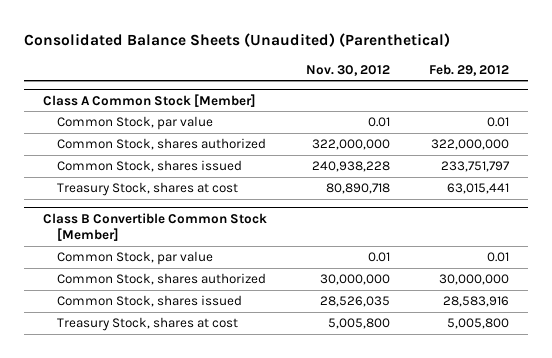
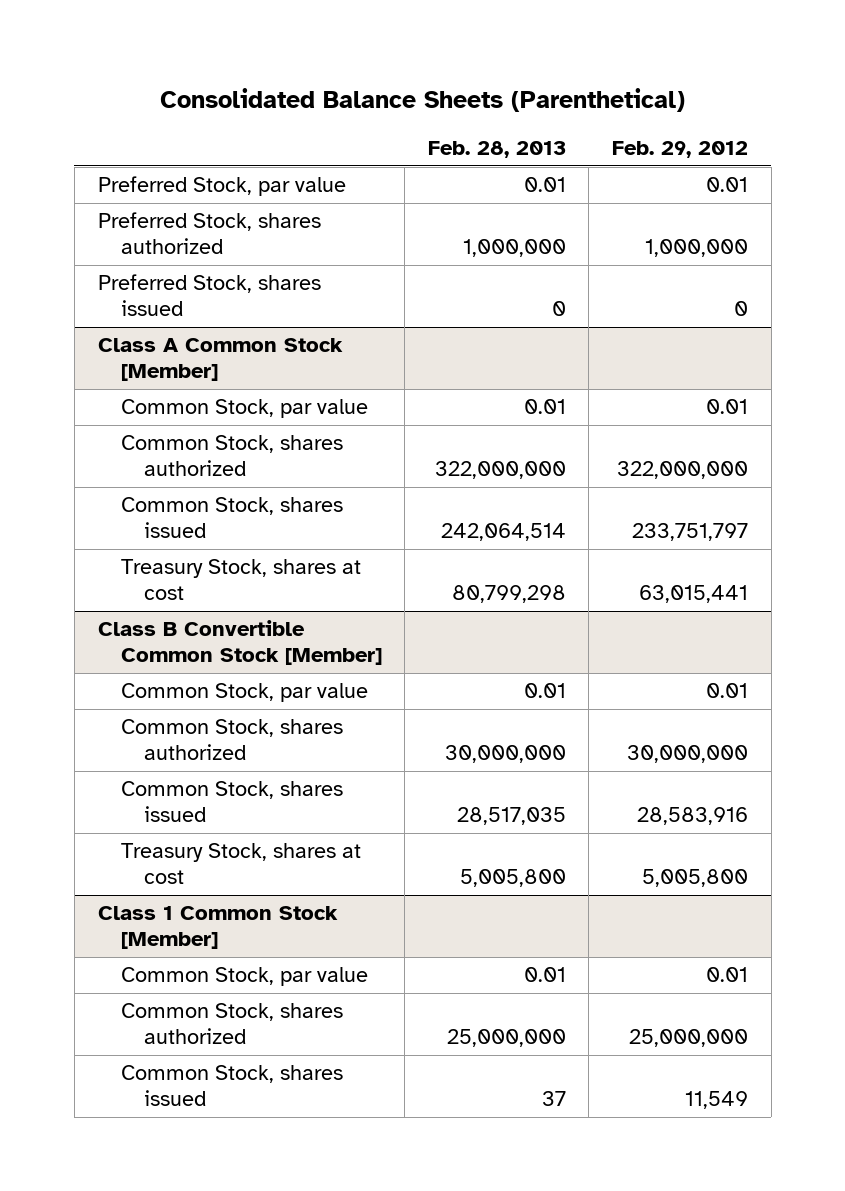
- Consolidated Balance Sheets (Unaudited) (Parenthetical)
+ Consolidated Balance Sheets (Parenthetical)
- | Nov. 30, 2012 | Feb. 29, 2012
+ | Feb. 28, 2013 | Feb. 29, 2012
+ Preferred Stock, par value | 0.01 | 0.01
+ Preferred Stock, shares authorized | 1,000,000 | 1,000,000
+ Preferred Stock, shares issued | 0 | 0
+ Class 1 Common Stock [Member]
+ Common Stock, par value | 0.01 | 0.01
+ Common Stock, shares authorized | 25,000,000 | 25,000,000
+ Common Stock, shares issued | 37 | 11,549

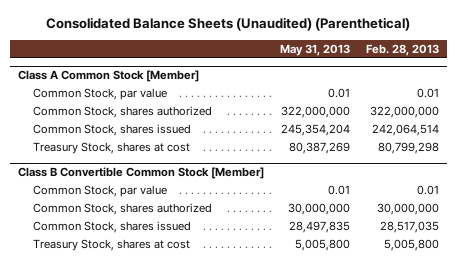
- Consolidated Balance Sheets (Parenthetical)
+ Consolidated Balance Sheets (Unaudited) (Parenthetical)
- | Feb. 28, 2013 | Feb. 29, 2012
+ | May 31, 2013 | Feb. 28, 2013
- Preferred Stock, par value | 0.01 | 0.01
- Preferred Stock, shares authorized | 1,000,000 | 1,000,000
- Preferred Stock, shares issued | 0 | 0
- Class 1 Common Stock [Member]
- Common Stock, par value | 0.01 | 0.01
- Common Stock, shares authorized | 25,000,000 | 25,000,000
- Common Stock, shares issued | 37 | 11,549

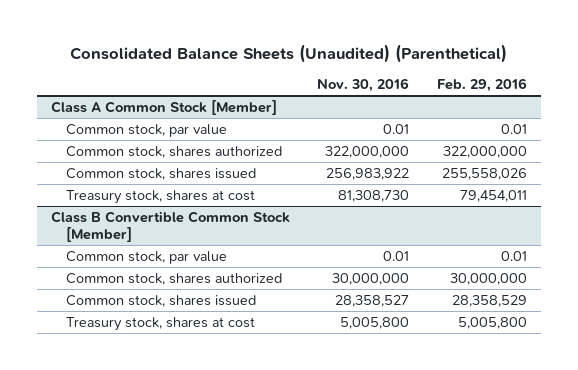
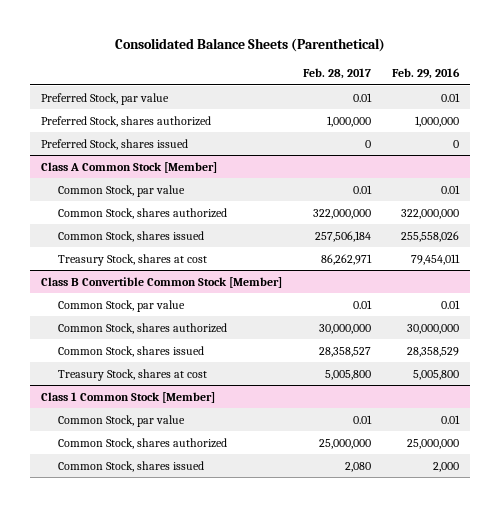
- Consolidated Balance Sheets (Unaudited) (Parenthetical)
+ Consolidated Balance Sheets (Parenthetical)
- | Nov. 30, 2016 | Feb. 29, 2016
+ | Feb. 28, 2017 | Feb. 29, 2016
+ Preferred Stock, par value | 0.01 | 0.01
+ Preferred Stock, shares authorized | 1,000,000 | 1,000,000
+ Preferred Stock, shares issued | 0 | 0
@ Class A Common Stock [Member]
- Common stock, par value | 0.01 | 0.01
- Common stock, shares authorized | 322,000,000 | 322,000,000
- Common stock, shares issued | 256,983,922 | 255,558,026
- Treasury stock, shares at cost | 81,308,730 | 79,454,011
+ Common Stock, par value | 0.01 | 0.01
+ Common Stock, shares authorized | 322,000,000 | 322,000,000
+ Common Stock, shares issued | 257,506,184 | 255,558,026
+ Treasury Stock, shares at cost | 86,262,971 | 79,454,011
@ Class B Convertible Common Stock [Member]
- Common stock, par value | 0.01 | 0.01
- Common stock, shares authorized | 30,000,000 | 30,000,000
- Common stock, shares issued | 28,358,527 | 28,358,529
- Treasury stock, shares at cost | 5,005,800 | 5,005,800
+ Common Stock, par value | 0.01 | 0.01
+ Common Stock, shares authorized | 30,000,000 | 30,000,000
+ Common Stock, shares issued | 28,358,527 | 28,358,529
+ Treasury Stock, shares at cost | 5,005,800 | 5,005,800
+ Class 1 Common Stock [Member]
+ Common Stock, par value | 0.01 | 0.01
+ Common Stock, shares authorized | 25,000,000 | 25,000,000
+ Common Stock, shares issued | 2,080 | 2,000

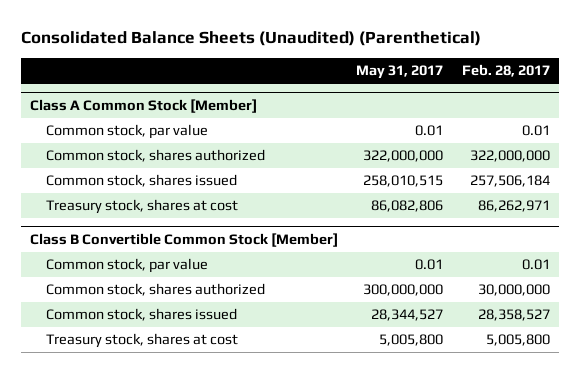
- Consolidated Balance Sheets (Parenthetical)
+ Consolidated Balance Sheets (Unaudited) (Parenthetical)
- | Feb. 28, 2017 | Feb. 29, 2016
+ | May 31, 2017 | Feb. 28, 2017
- Preferred Stock, par value | 0.01 | 0.01
- Preferred Stock, shares authorized | 1,000,000 | 1,000,000
- Preferred Stock, shares issued | 0 | 0
@ Class A Common Stock [Member]
- Common Stock, par value | 0.01 | 0.01
- Common Stock, shares authorized | 322,000,000 | 322,000,000
- Common Stock, shares issued | 257,506,184 | 255,558,026
- Treasury Stock, shares at cost | 86,262,971 | 79,454,011
+ Common stock, par value | 0.01 | 0.01
+ Common stock, shares authorized | 322,000,000 | 322,000,000
+ Common stock, shares issued | 258,010,515 | 257,506,184
+ Treasury stock, shares at cost | 86,082,806 | 86,262,971
@ Class B Convertible Common Stock [Member]
- Common Stock, par value | 0.01 | 0.01
- Common Stock, shares authorized | 30,000,000 | 30,000,000
- Common Stock, shares issued | 28,358,527 | 28,358,529
- Treasury Stock, shares at cost | 5,005,800 | 5,005,800
- Class 1 Common Stock [Member]
- Common Stock, par value | 0.01 | 0.01
- Common Stock, shares authorized | 25,000,000 | 25,000,000
- Common Stock, shares issued | 2,080 | 2,000
@ Class B Convertible Common Stock [Member]
+ Common stock, par value | 0.01 | 0.01
+ Common stock, shares authorized | 300,000,000 | 30,000,000
+ Common stock, shares issued | 28,344,527 | 28,358,527
+ Treasury stock, shares at cost | 5,005,800 | 5,005,800

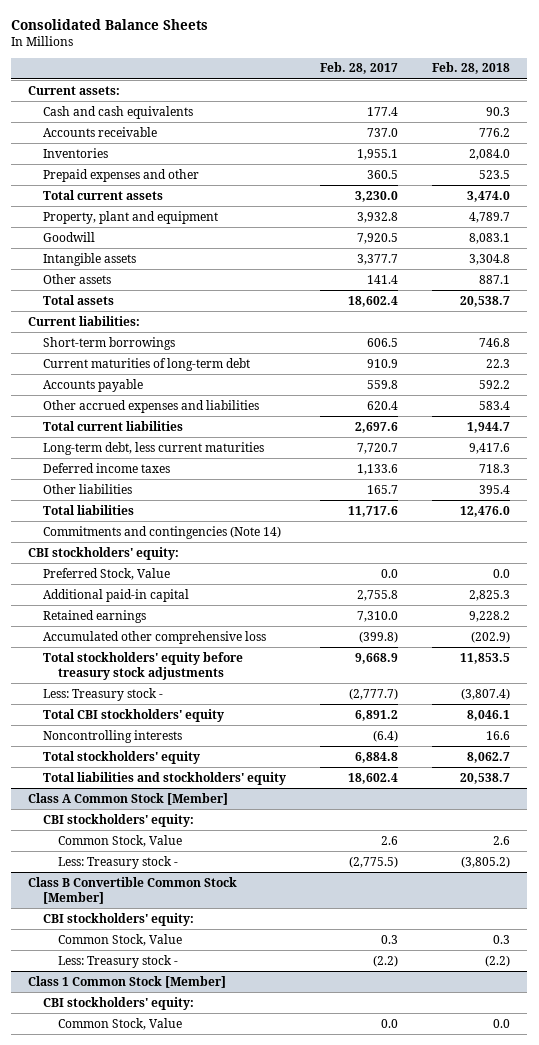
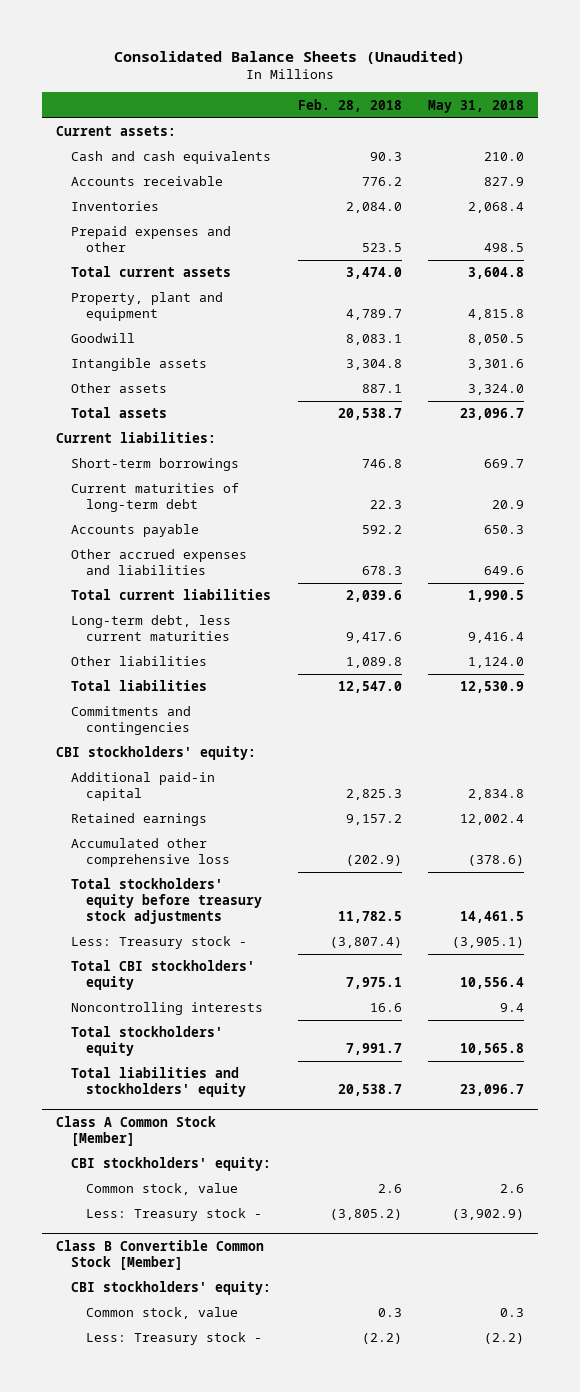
- Consolidated Balance Sheets
+ Consolidated Balance Sheets (Unaudited)
- | Feb. 28, 2017 | Feb. 28, 2018
+ | Feb. 28, 2018 | May 31, 2018
- Other accrued expenses and liabilities | 620.4 | 583.4
- Total current liabilities | 2,697.6 | 1,944.7
+ Other accrued expenses and liabilities | 678.3 | 649.6
+ Total current liabilities | 2,039.6 | 1,990.5
- Deferred income taxes | 1,133.6 | 718.3
- Other liabilities | 165.7 | 395.4
- Total liabilities | 11,717.6 | 12,476.0
- Commitments and contingencies (Note 14)
+ Other liabilities | 1,089.8 | 1,124.0
+ Total liabilities | 12,547.0 | 12,530.9
+ Commitments and contingencies
- Preferred Stock, Value | 0.0 | 0.0
- Retained earnings | 7,310.0 | 9,228.2
+ Retained earnings | 9,157.2 | 12,002.4
- Total stockholders' equity before treasury stock adjustments | 9,668.9 | 11,853.5
+ Total stockholders' equity before treasury stock adjustments | 11,782.5 | 14,461.5
- Total CBI stockholders' equity | 6,891.2 | 8,046.1
+ Total CBI stockholders' equity | 7,975.1 | 10,556.4
- Total stockholders' equity | 6,884.8 | 8,062.7
+ Total stockholders' equity | 7,991.7 | 10,565.8
@ Class A Common Stock [Member]
- Common Stock, Value | 2.6 | 2.6
+ Common stock, value | 2.6 | 2.6
@ Class B Convertible Common Stock [Member]
- Common Stock, Value | 0.3 | 0.3
+ Common stock, value | 0.3 | 0.3
- Class 1 Common Stock [Member]
- CBI stockholders' equity:
- Common Stock, Value | 0.0 | 0.0

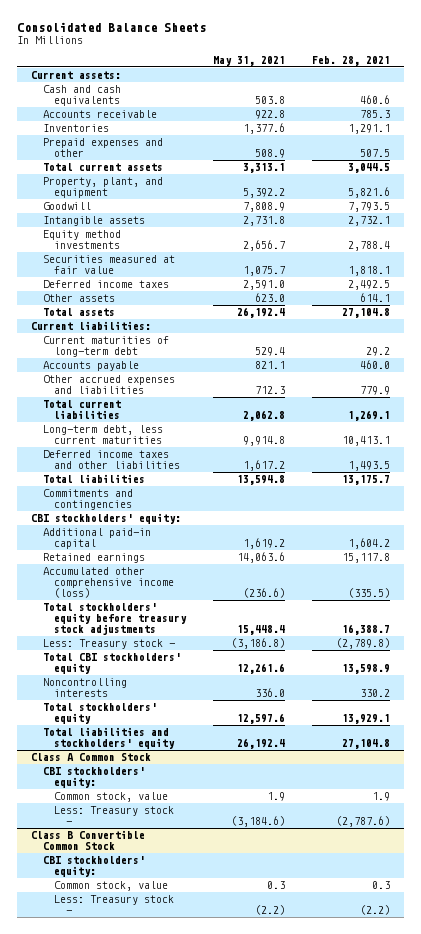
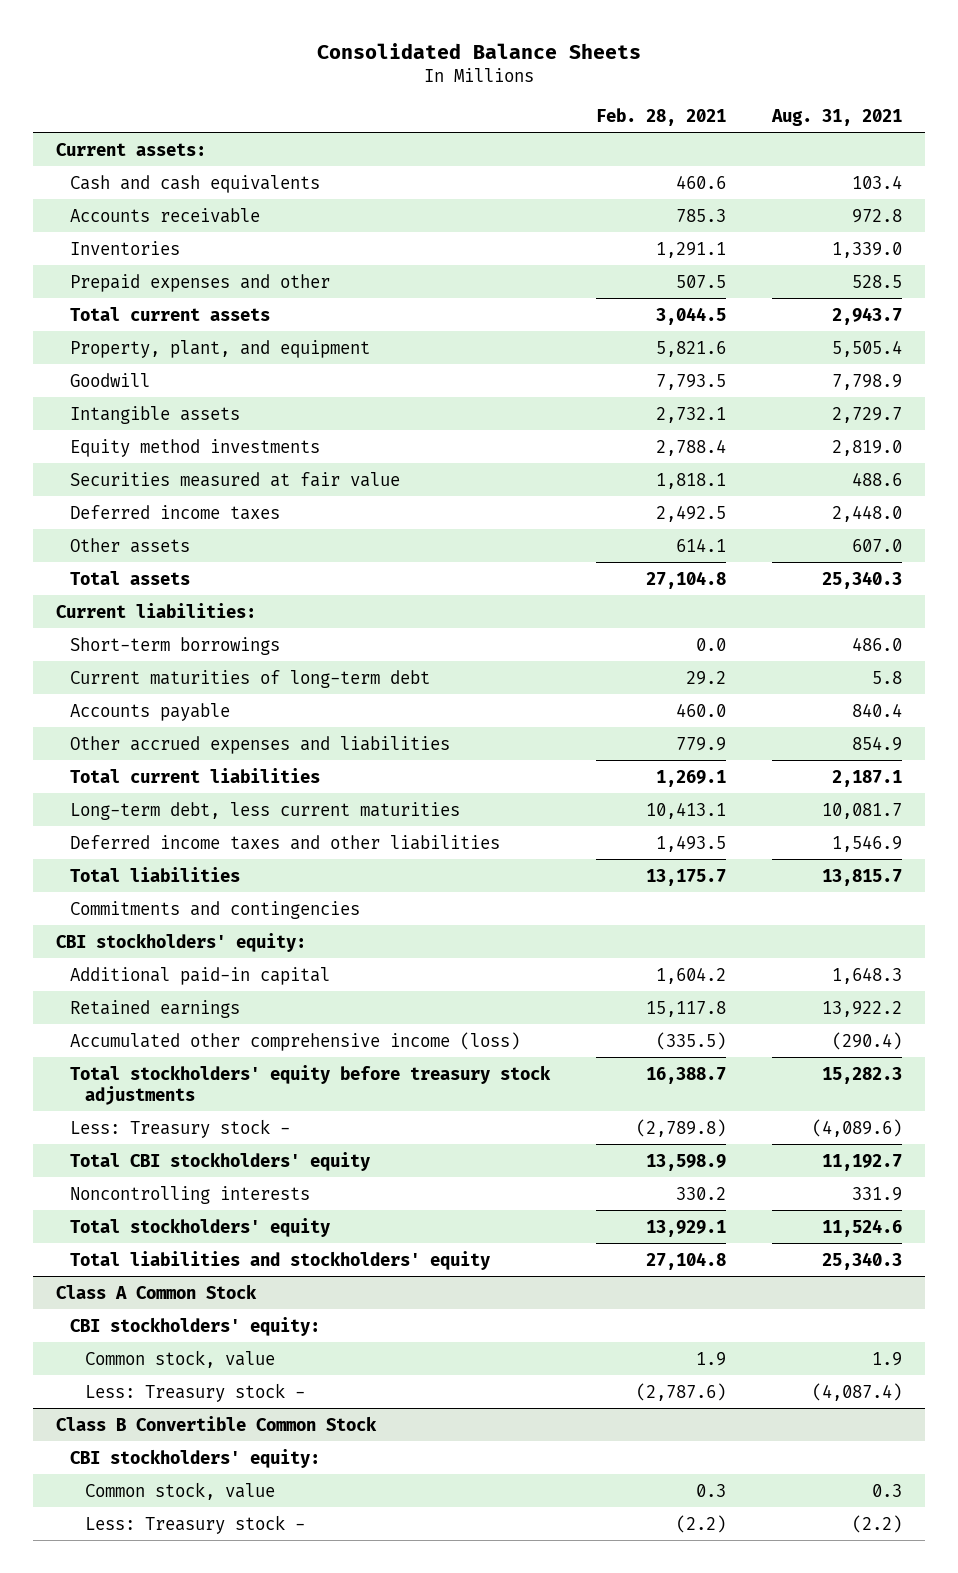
- | May 31, 2021 | Feb. 28, 2021
+ | Feb. 28, 2021 | Aug. 31, 2021
+ Short-term borrowings | 0.0 | 486.0

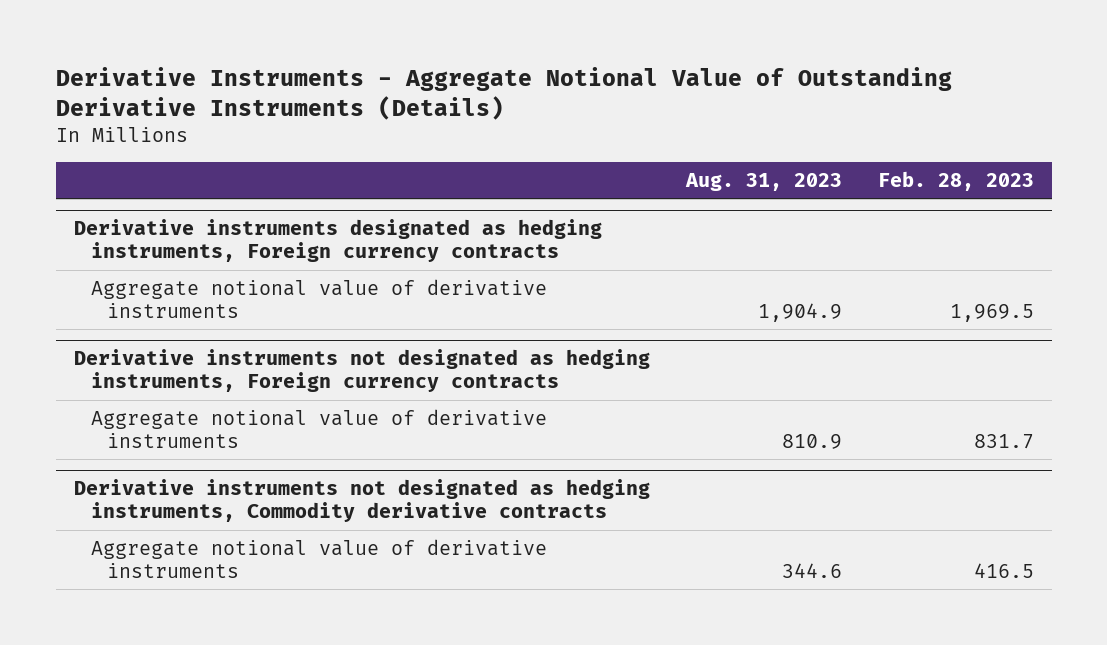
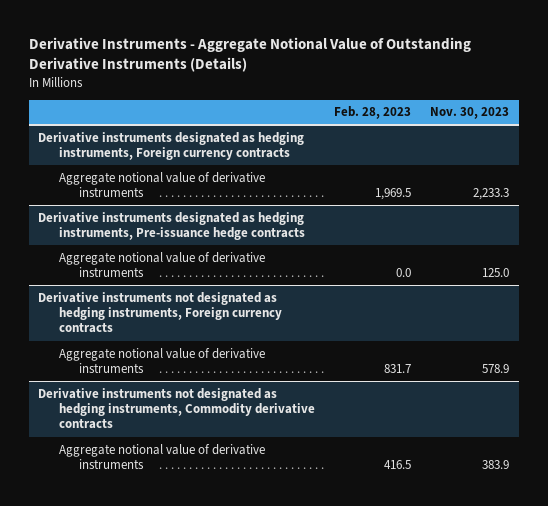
- | Aug. 31, 2023 | Feb. 28, 2023
+ | Feb. 28, 2023 | Nov. 30, 2023
+ Derivative instruments designated as hedging instruments, Pre-issuance hedge contracts
+ Aggregate notional value of derivative instruments | 0.0 | 125.0

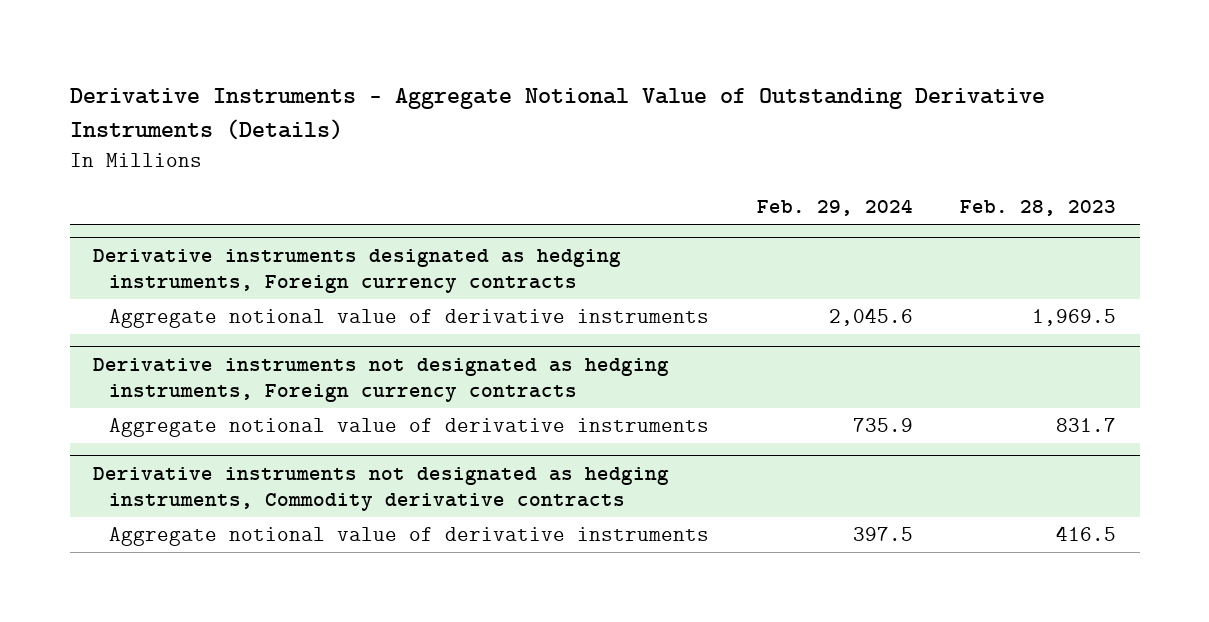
- | Feb. 28, 2023 | Nov. 30, 2023
+ | Feb. 29, 2024 | Feb. 28, 2023
- Derivative instruments designated as hedging instruments, Pre-issuance hedge contracts
- Aggregate notional value of derivative instruments | 0.0 | 125.0

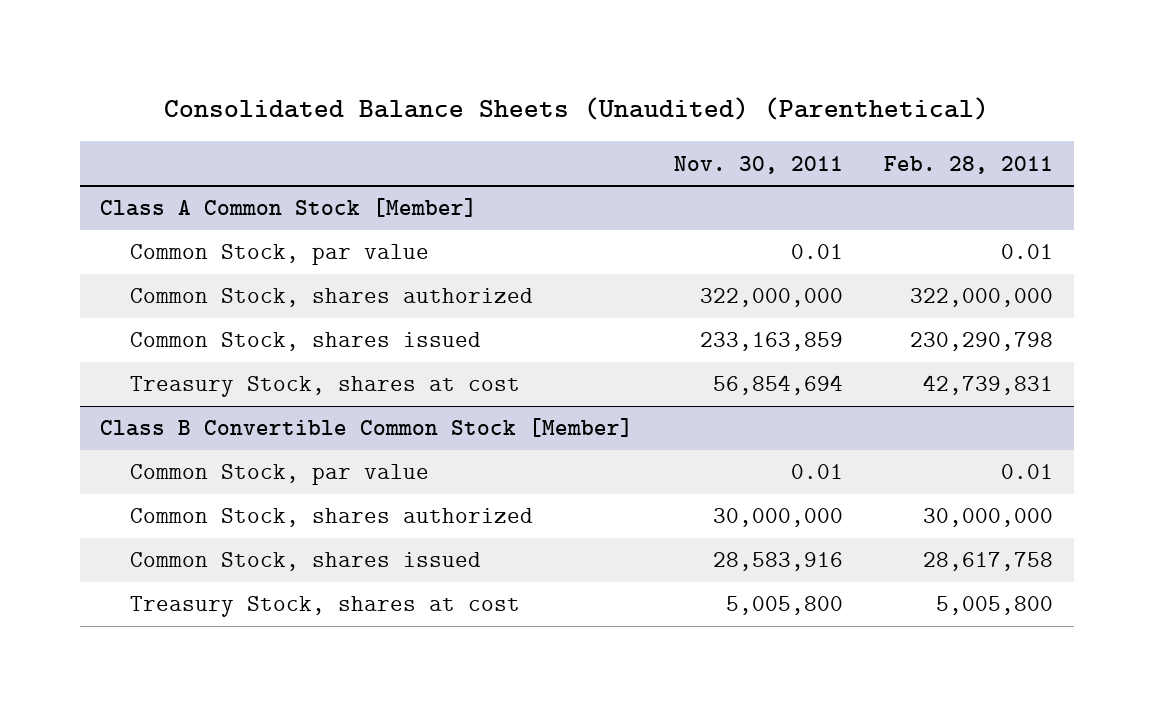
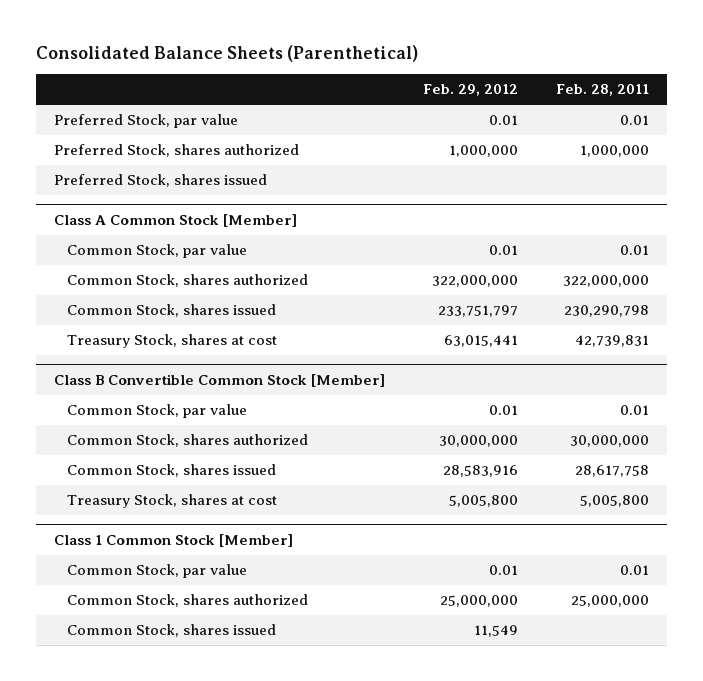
- Consolidated Balance Sheets (Unaudited) (Parenthetical)
+ Consolidated Balance Sheets (Parenthetical)
- | Nov. 30, 2011 | Feb. 28, 2011
+ | Feb. 29, 2012 | Feb. 28, 2011
+ Preferred Stock, par value | 0.01 | 0.01
+ Preferred Stock, shares authorized | 1,000,000 | 1,000,000
+ Preferred Stock, shares issued
+ Class 1 Common Stock [Member]
+ Common Stock, par value | 0.01 | 0.01
+ Common Stock, shares authorized | 25,000,000 | 25,000,000
+ Common Stock, shares issued | 11,549 |

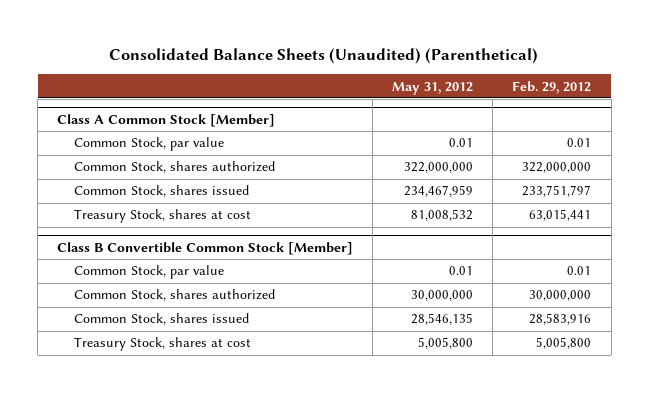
- Consolidated Balance Sheets (Parenthetical)
+ Consolidated Balance Sheets (Unaudited) (Parenthetical)
- | Feb. 29, 2012 | Feb. 28, 2011
+ | May 31, 2012 | Feb. 29, 2012
- Preferred Stock, par value | 0.01 | 0.01
- Preferred Stock, shares authorized | 1,000,000 | 1,000,000
- Preferred Stock, shares issued
- Class 1 Common Stock [Member]
- Common Stock, par value | 0.01 | 0.01
- Common Stock, shares authorized | 25,000,000 | 25,000,000
- Common Stock, shares issued | 11,549 |

